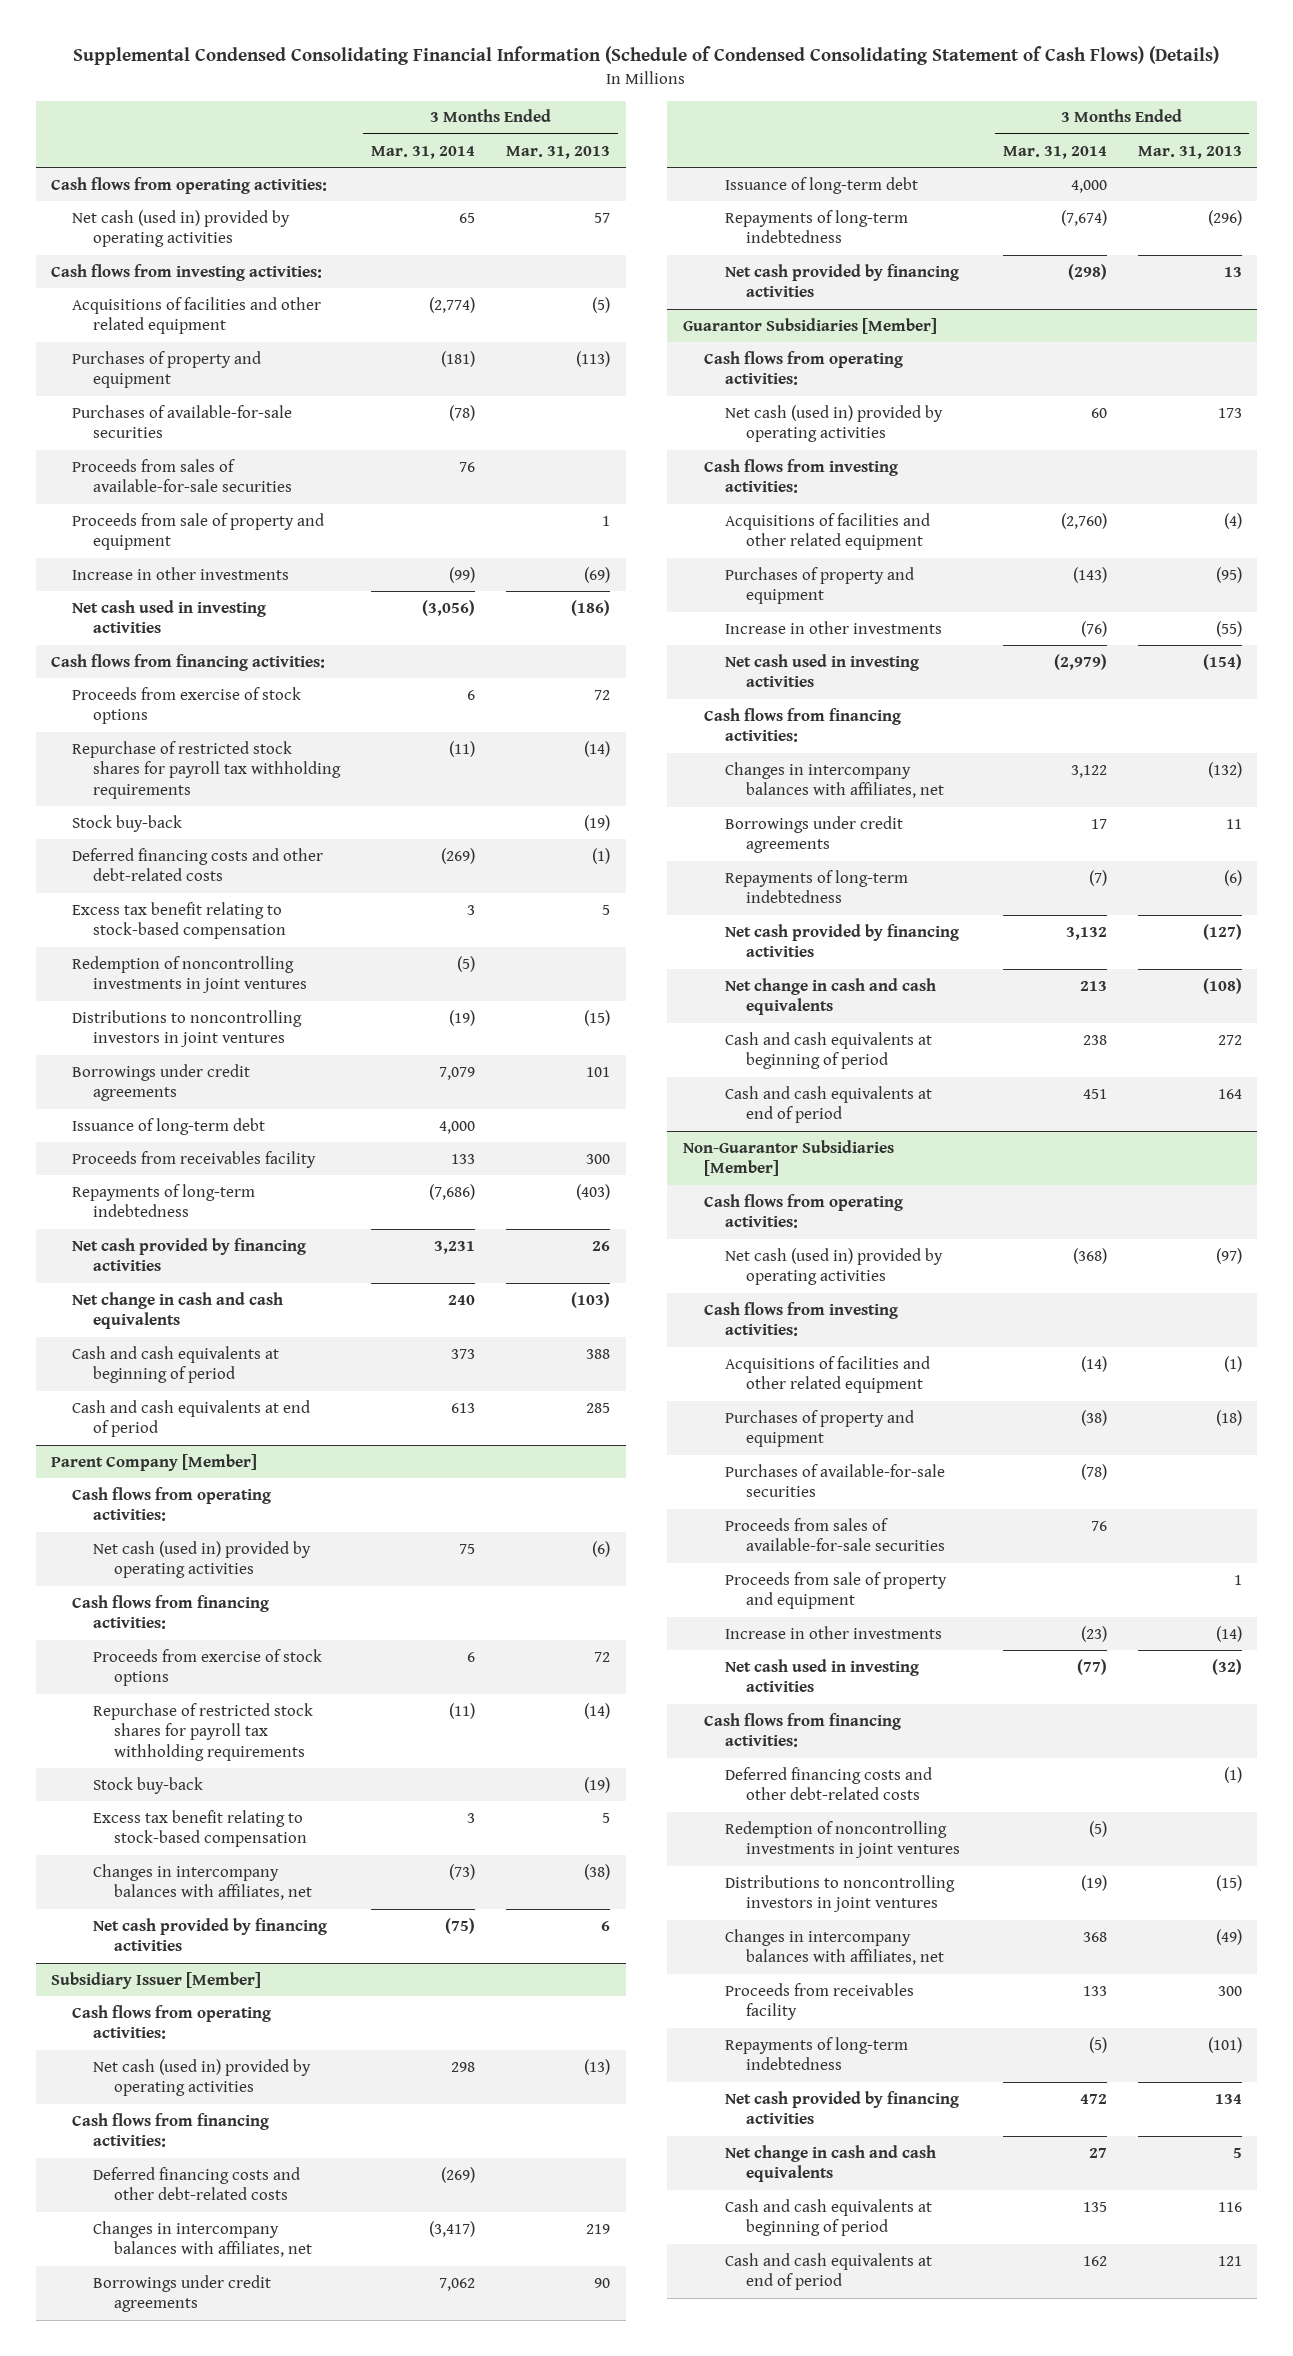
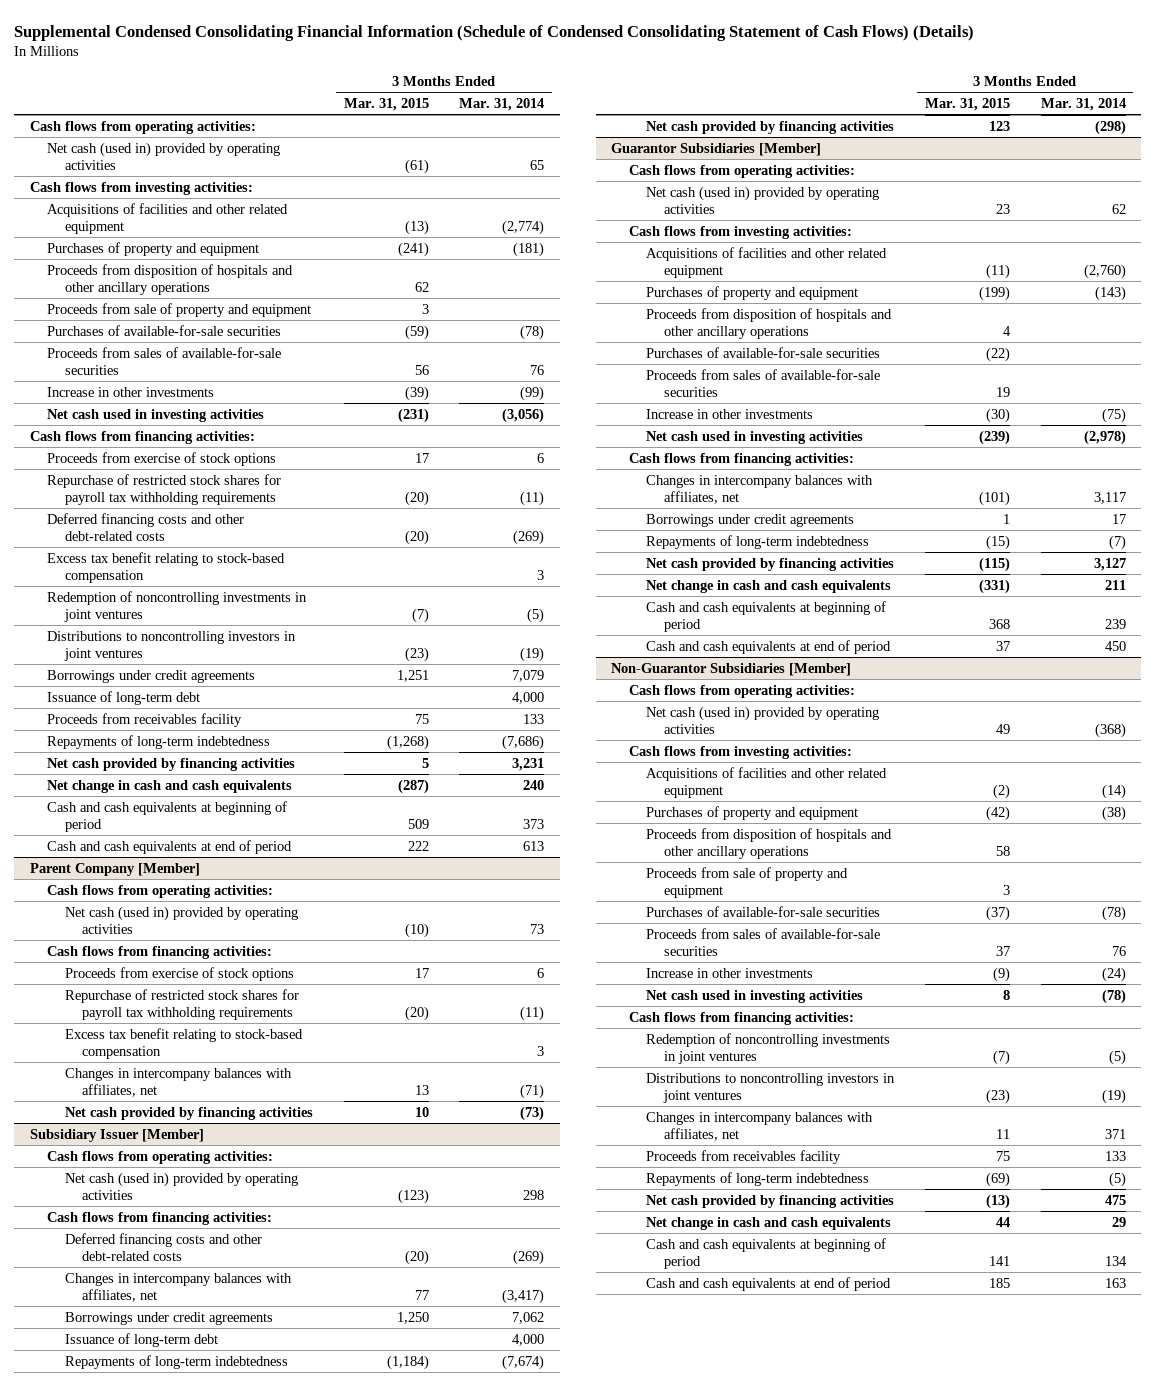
- | 3 Months Ended Mar. 31, 2014 | 3 Months Ended Mar. 31, 2013
+ | 3 Months Ended Mar. 31, 2015 | 3 Months Ended Mar. 31, 2014
+ Proceeds from disposition of hospitals and other ancillary operations | 62 |
moved up: Proceeds from sale of property and equipment | 3 |
- Stock buy-back | | (19)
@ Parent Company [Member]
- Net cash (used in) provided by operating activities | 75 | (6)
+ Net cash (used in) provided by operating activities | (10) | 73
- Stock buy-back | | (19)
- Changes in intercompany balances with affiliates, net | (73) | (38)
- Net cash provided by financing activities | (75) | 6
+ Changes in intercompany balances with affiliates, net | 13 | (71)
+ Net cash provided by financing activities | 10 | (73)
@ Guarantor Subsidiaries [Member]
- Net cash (used in) provided by operating activities | 60 | 173
+ Net cash (used in) provided by operating activities | 23 | 62
- Increase in other investments | (76) | (55)
- Net cash used in investing activities | (2,979) | (154)
+ Proceeds from disposition of hospitals and other ancillary operations | 4 |
+ Purchases of available-for-sale securities | (22) |
+ Proceeds from sales of available-for-sale securities | 19 |
+ Increase in other investments | (30) | (75)
+ Net cash used in investing activities | (239) | (2,978)
- Changes in intercompany balances with affiliates, net | 3,122 | (132)
+ Changes in intercompany balances with affiliates, net | (101) | 3,117
- Net cash provided by financing activities | 3,132 | (127)
- Net change in cash and cash equivalents | 213 | (108)
- Cash and cash equivalents at beginning of period | 238 | 272
- Cash and cash equivalents at end of period | 451 | 164
+ Net cash provided by financing activities | (115) | 3,127
+ Net change in cash and cash equivalents | (331) | 211
+ Cash and cash equivalents at beginning of period | 368 | 239
+ Cash and cash equivalents at end of period | 37 | 450
@ Non-Guarantor Subsidiaries [Member]
+ Proceeds from disposition of hospitals and other ancillary operations | 58 |
moved up: Proceeds from sale of property and equipment | 3 |
- Increase in other investments | (23) | (14)
- Net cash used in investing activities | (77) | (32)
+ Increase in other investments | (9) | (24)
+ Net cash used in investing activities | 8 | (78)
- Deferred financing costs and other debt-related costs | | (1)
- Changes in intercompany balances with affiliates, net | 368 | (49)
+ Changes in intercompany balances with affiliates, net | 11 | 371
- Net cash provided by financing activities | 472 | 134
- Net change in cash and cash equivalents | 27 | 5
- Cash and cash equivalents at beginning of period | 135 | 116
- Cash and cash equivalents at end of period | 162 | 121
+ Net cash provided by financing activities | (13) | 475
+ Net change in cash and cash equivalents | 44 | 29
+ Cash and cash equivalents at beginning of period | 141 | 134
+ Cash and cash equivalents at end of period | 185 | 163

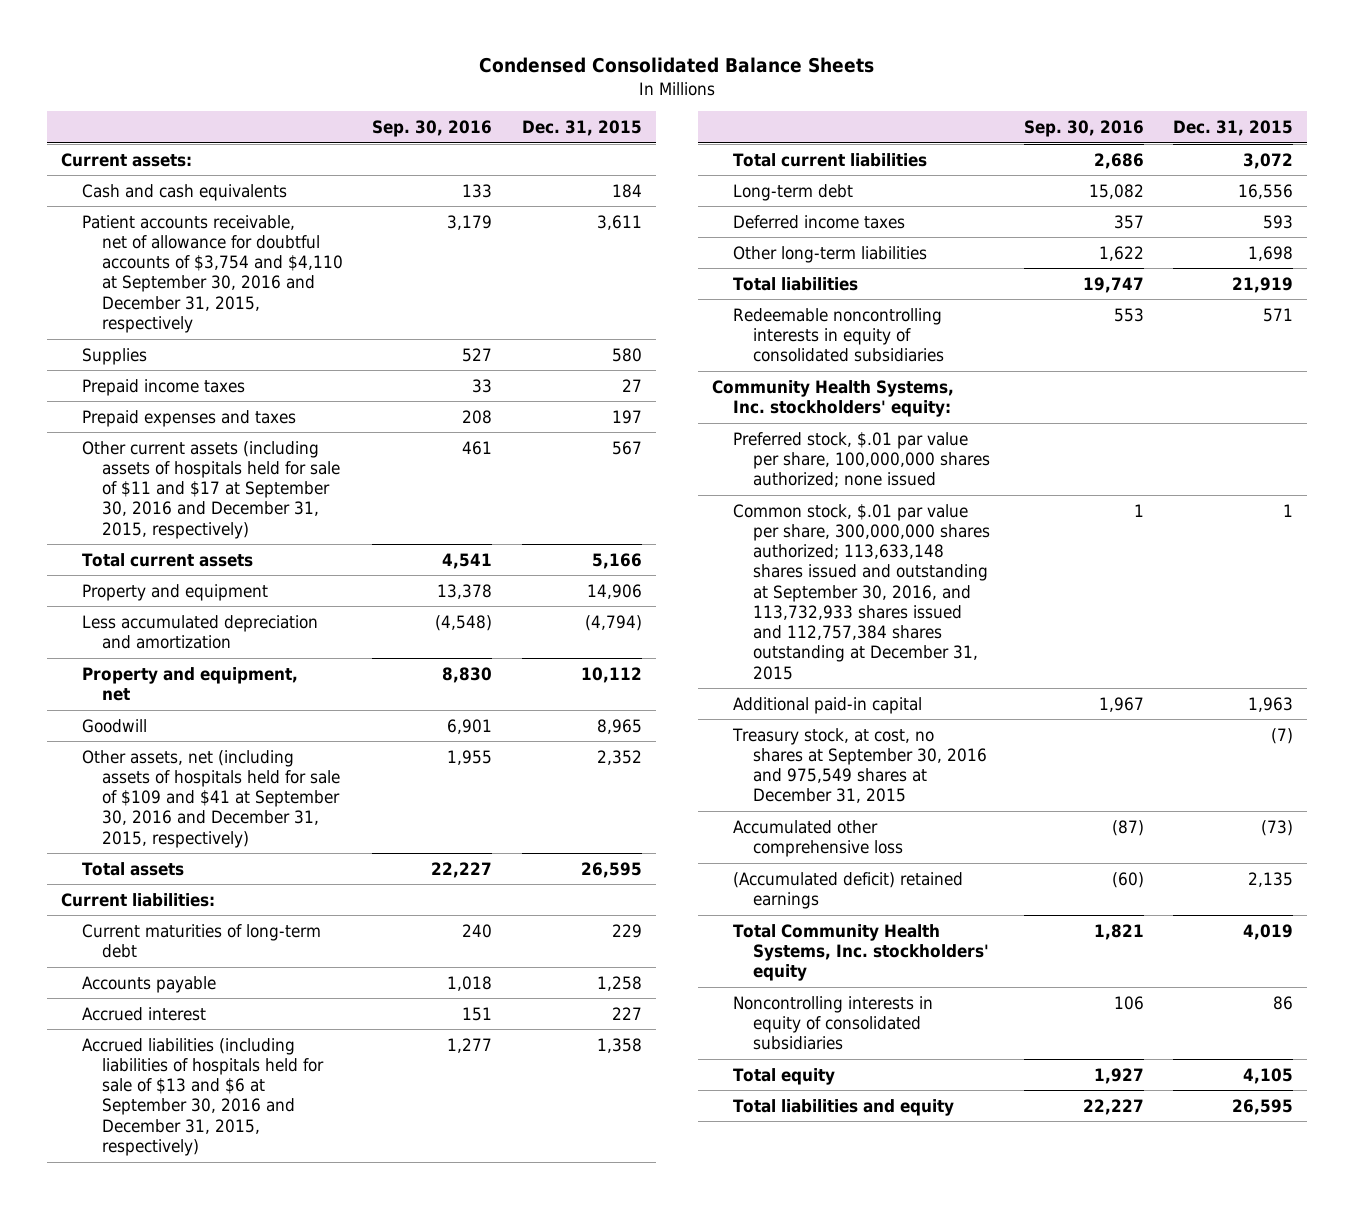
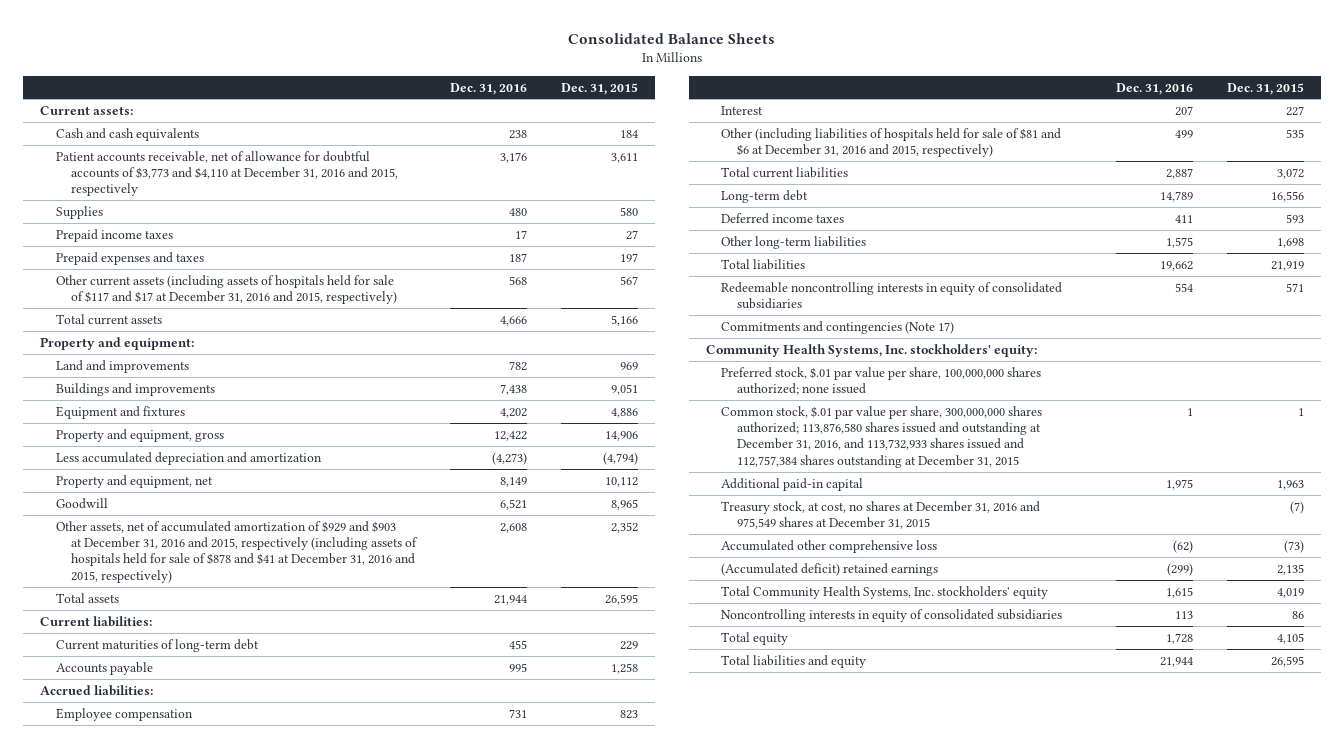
- Condensed Consolidated Balance Sheets
+ Consolidated Balance Sheets
- | Sep. 30, 2016 | Dec. 31, 2015
+ | Dec. 31, 2016 | Dec. 31, 2015
- Patient accounts receivable, net of allowance for doubtful accounts of $3,754 and $4,110 at September 30, 2016 and December 31, 2015, respectively | 3,179 | 3,611
+ Patient accounts receivable, net of allowance for doubtful accounts of $3,773 and $4,110 at December 31, 2016 and 2015, respectively | 3,176 | 3,611
- Other current assets (including assets of hospitals held for sale of $11 and $17 at September 30, 2016 and December 31, 2015, respectively) | 461 | 567
+ Other current assets (including assets of hospitals held for sale of $117 and $17 at December 31, 2016 and 2015, respectively) | 568 | 567
- Property and equipment | 13,378 | 14,906
+ Property and equipment:
+ Land and improvements | 782 | 969
+ Buildings and improvements | 7,438 | 9,051
+ Equipment and fixtures | 4,202 | 4,886
+ Property and equipment, gross | 12,422 | 14,906
- Other assets, net (including assets of hospitals held for sale of $109 and $41 at September 30, 2016 and December 31, 2015, respectively) | 1,955 | 2,352
+ Other assets, net of accumulated amortization of $929 and $903 at December 31, 2016 and 2015, respectively (including assets of hospitals held for sale of $878 and $41 at December 31, 2016 and 2015, respectively) | 2,608 | 2,352
- Accrued interest | 151 | 227
- Accrued liabilities (including liabilities of hospitals held for sale of $13 and $6 at September 30, 2016 and December 31, 2015, respectively) | 1,277 | 1,358
+ Accrued liabilities:
+ Employee compensation | 731 | 823
+ Interest | 207 | 227
+ Other (including liabilities of hospitals held for sale of $81 and $6 at December 31, 2016 and 2015, respectively) | 499 | 535
+ Commitments and contingencies (Note 17)
- Common stock, $.01 par value per share, 300,000,000 shares authorized; 113,633,148 shares issued and outstanding at September 30, 2016, and 113,732,933 shares issued and 112,757,384 shares outstanding at December 31, 2015 | 1 | 1
+ Common stock, $.01 par value per share, 300,000,000 shares authorized; 113,876,580 shares issued and outstanding at December 31, 2016, and 113,732,933 shares issued and 112,757,384 shares outstanding at December 31, 2015 | 1 | 1
- Treasury stock, at cost, no shares at September 30, 2016 and 975,549 shares at December 31, 2015 | | (7)
+ Treasury stock, at cost, no shares at December 31, 2016 and 975,549 shares at December 31, 2015 | | (7)

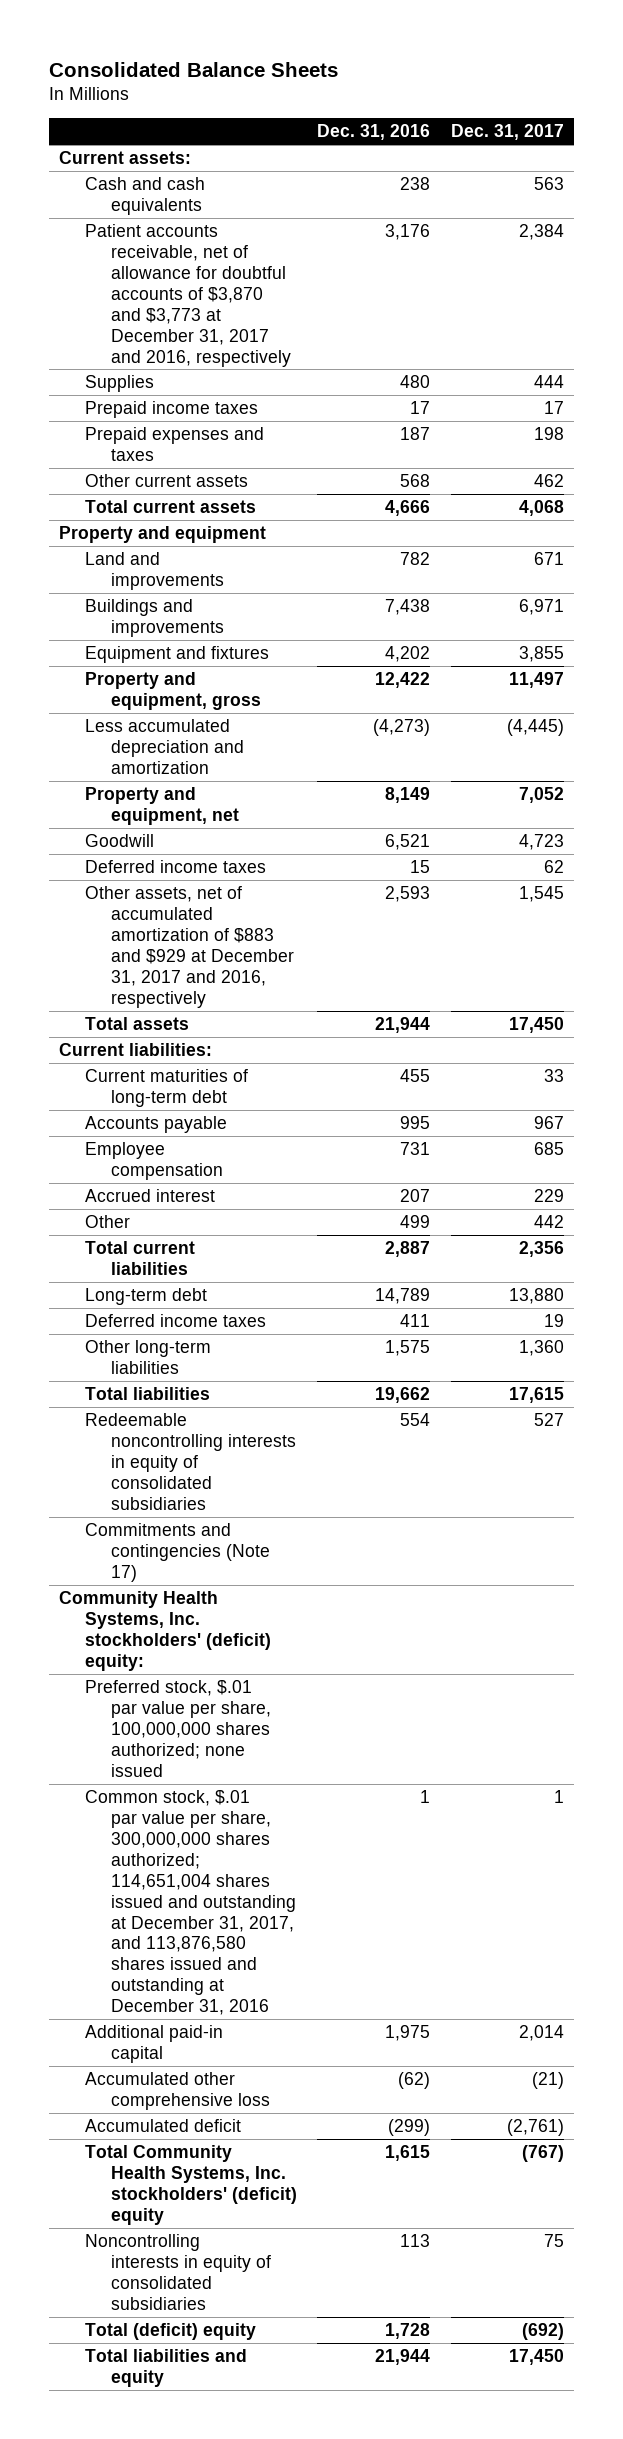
- | Dec. 31, 2016 | Dec. 31, 2015
+ | Dec. 31, 2016 | Dec. 31, 2017
- Patient accounts receivable, net of allowance for doubtful accounts of $3,773 and $4,110 at December 31, 2016 and 2015, respectively | 3,176 | 3,611
+ Patient accounts receivable, net of allowance for doubtful accounts of $3,870 and $3,773 at December 31, 2017 and 2016, respectively | 3,176 | 2,384
- Other current assets (including assets of hospitals held for sale of $117 and $17 at December 31, 2016 and 2015, respectively) | 568 | 567
+ Other current assets | 568 | 462
- Property and equipment:
+ Property and equipment
- Other assets, net of accumulated amortization of $929 and $903 at December 31, 2016 and 2015, respectively (including assets of hospitals held for sale of $878 and $41 at December 31, 2016 and 2015, respectively) | 2,608 | 2,352
+ Deferred income taxes | 15 | 62
+ Other assets, net of accumulated amortization of $883 and $929 at December 31, 2017 and 2016, respectively | 2,593 | 1,545
- Accrued liabilities:
- Interest | 207 | 227
- Other (including liabilities of hospitals held for sale of $81 and $6 at December 31, 2016 and 2015, respectively) | 499 | 535
+ Accrued interest | 207 | 229
+ Other | 499 | 442
- Community Health Systems, Inc. stockholders' equity:
+ Community Health Systems, Inc. stockholders' (deficit) equity:
- Common stock, $.01 par value per share, 300,000,000 shares authorized; 113,876,580 shares issued and outstanding at December 31, 2016, and 113,732,933 shares issued and 112,757,384 shares outstanding at December 31, 2015 | 1 | 1
+ Common stock, $.01 par value per share, 300,000,000 shares authorized; 114,651,004 shares issued and outstanding at December 31, 2017, and 113,876,580 shares issued and outstanding at December 31, 2016 | 1 | 1
- Treasury stock, at cost, no shares at December 31, 2016 and 975,549 shares at December 31, 2015 | | (7)
- (Accumulated deficit) retained earnings | (299) | 2,135
- Total Community Health Systems, Inc. stockholders' equity | 1,615 | 4,019
+ Accumulated deficit | (299) | (2,761)
+ Total Community Health Systems, Inc. stockholders' (deficit) equity | 1,615 | (767)
- Total equity | 1,728 | 4,105
+ Total (deficit) equity | 1,728 | (692)

